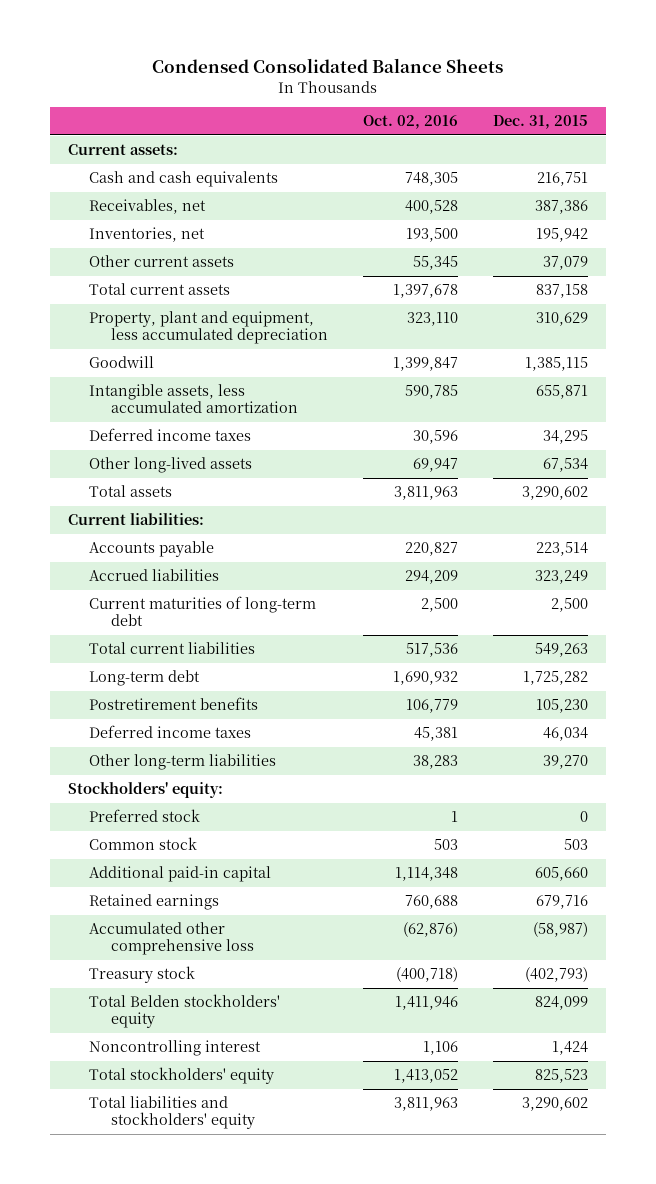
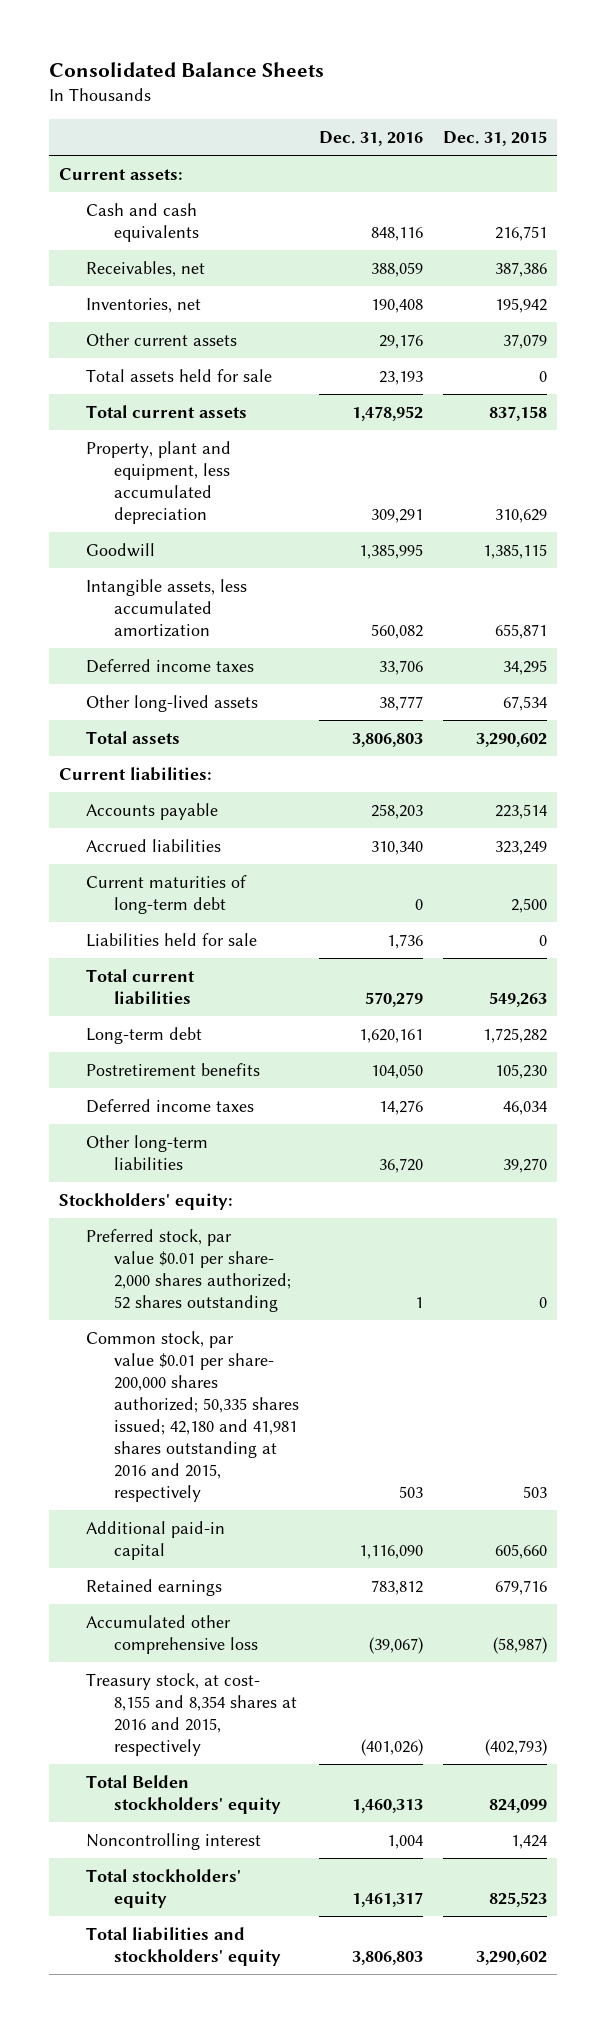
- Condensed Consolidated Balance Sheets
+ Consolidated Balance Sheets
- | Oct. 02, 2016 | Dec. 31, 2015
+ | Dec. 31, 2016 | Dec. 31, 2015
+ Total assets held for sale | 23,193 | 0
+ Liabilities held for sale | 1,736 | 0
- Preferred stock | 1 | 0
- Common stock | 503 | 503
+ Preferred stock, par value $0.01 per share- 2,000 shares authorized; 52 shares outstanding | 1 | 0
+ Common stock, par value $0.01 per share- 200,000 shares authorized; 50,335 shares issued; 42,180 and 41,981 shares outstanding at 2016 and 2015, respectively | 503 | 503
- Treasury stock | (400,718) | (402,793)
+ Treasury stock, at cost- 8,155 and 8,354 shares at 2016 and 2015, respectively | (401,026) | (402,793)

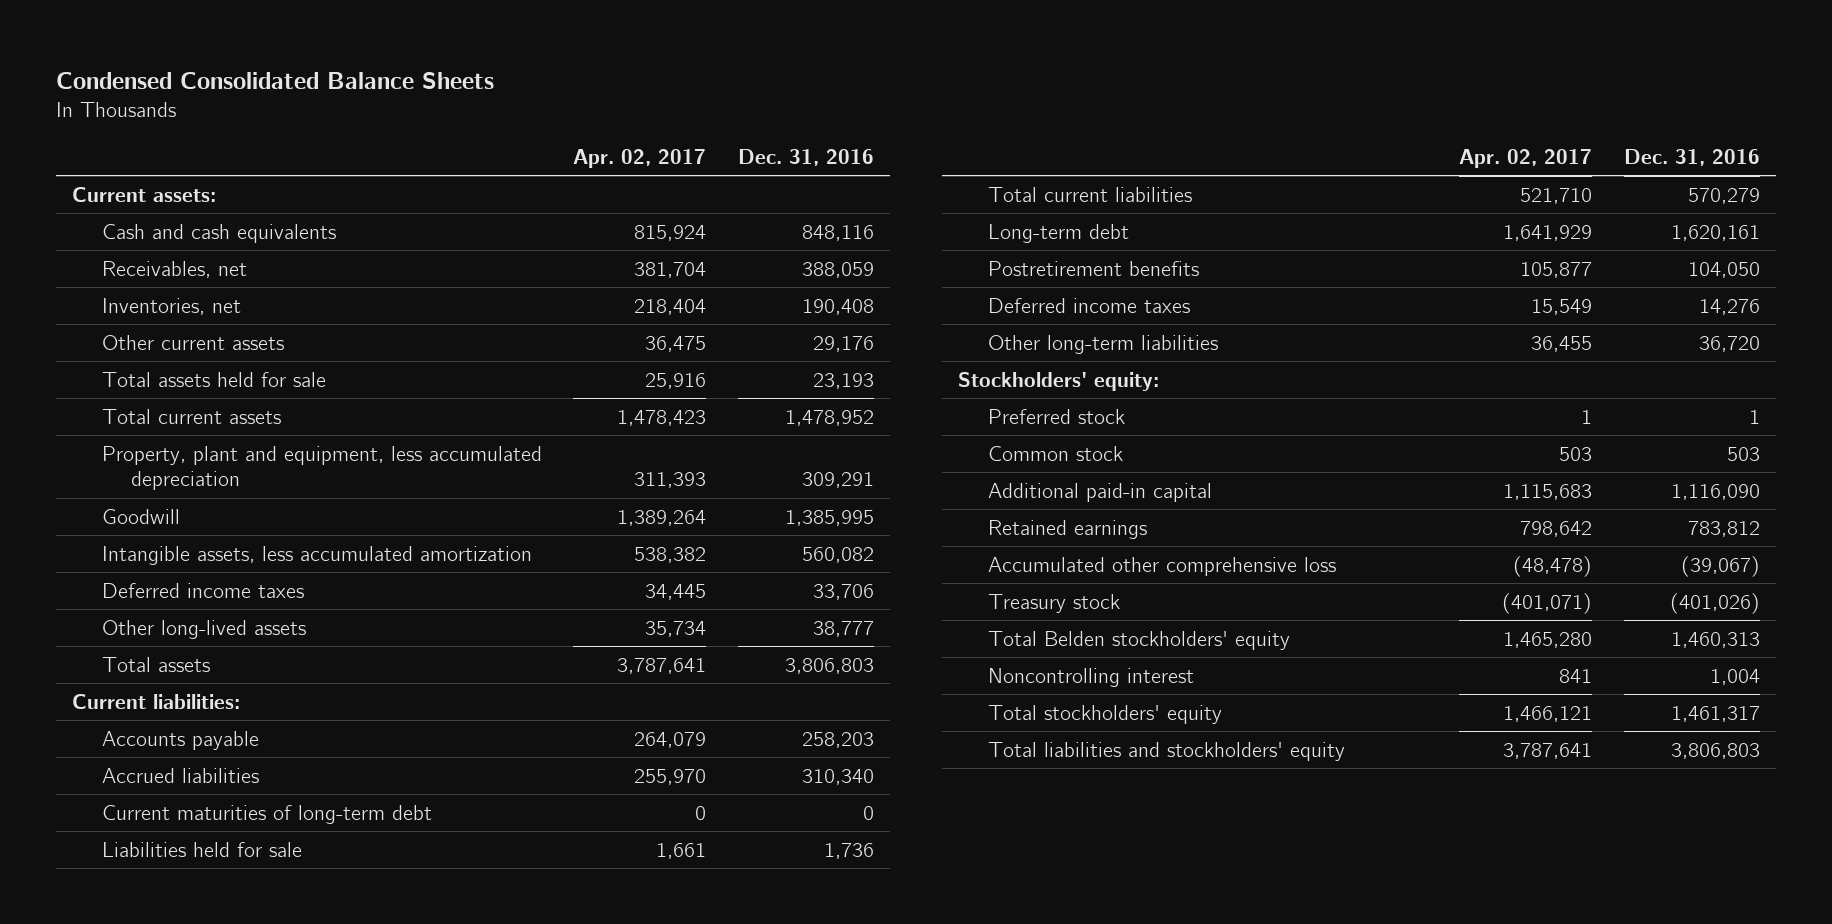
- Consolidated Balance Sheets
+ Condensed Consolidated Balance Sheets
- | Dec. 31, 2016 | Dec. 31, 2015
+ | Apr. 02, 2017 | Dec. 31, 2016
- Preferred stock, par value $0.01 per share- 2,000 shares authorized; 52 shares outstanding | 1 | 0
- Common stock, par value $0.01 per share- 200,000 shares authorized; 50,335 shares issued; 42,180 and 41,981 shares outstanding at 2016 and 2015, respectively | 503 | 503
+ Preferred stock | 1 | 1
+ Common stock | 503 | 503
- Treasury stock, at cost- 8,155 and 8,354 shares at 2016 and 2015, respectively | (401,026) | (402,793)
+ Treasury stock | (401,071) | (401,026)

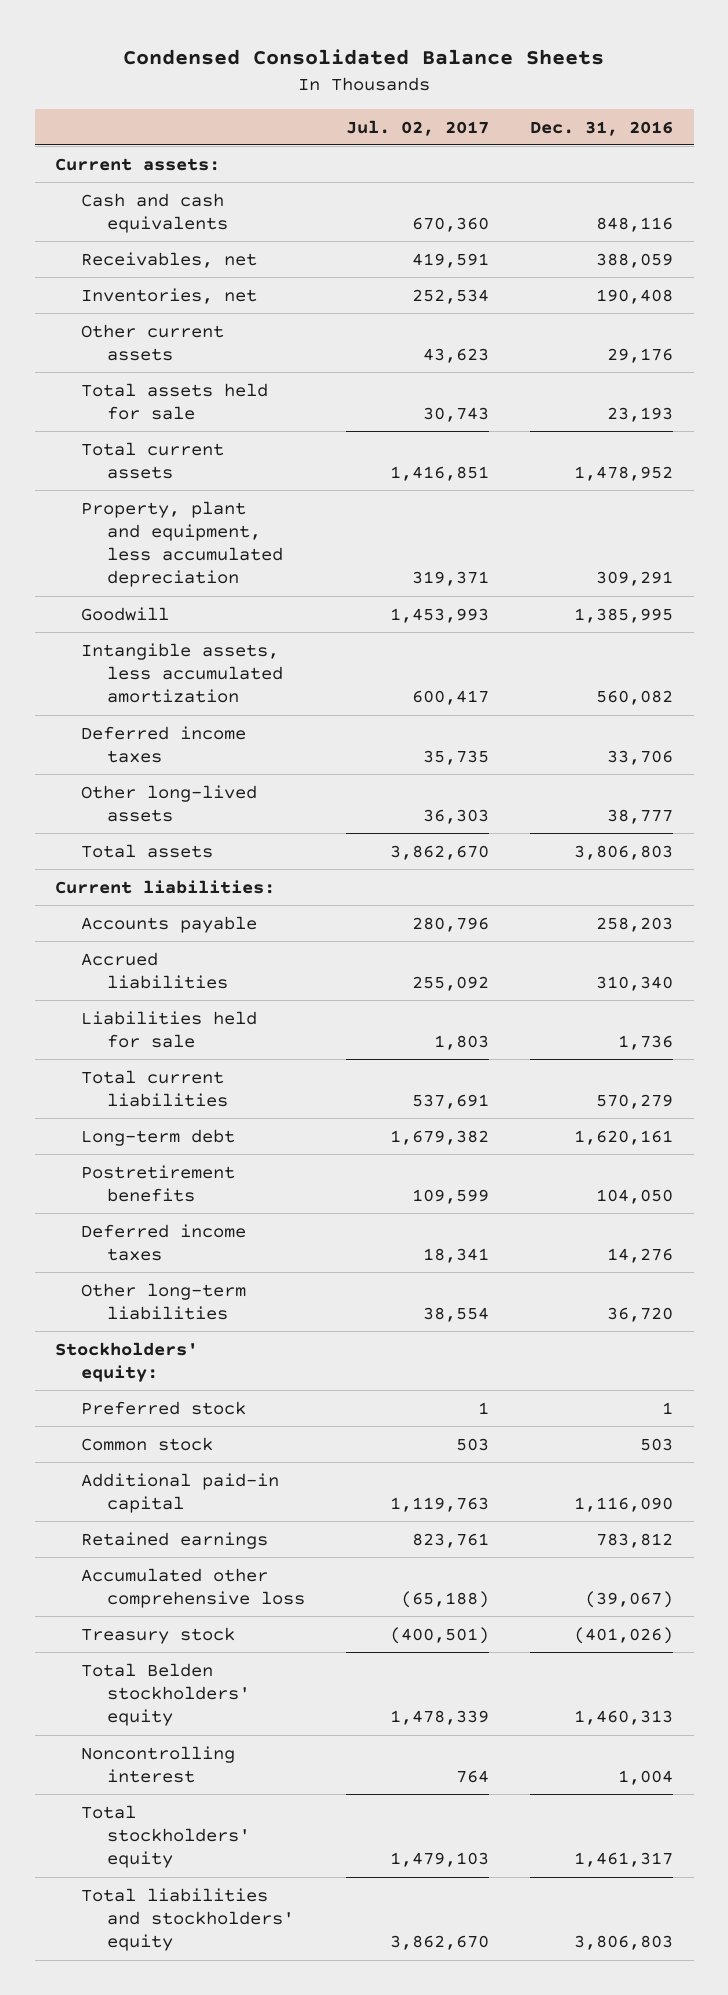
- | Apr. 02, 2017 | Dec. 31, 2016
+ | Jul. 02, 2017 | Dec. 31, 2016
- Current maturities of long-term debt | 0 | 0

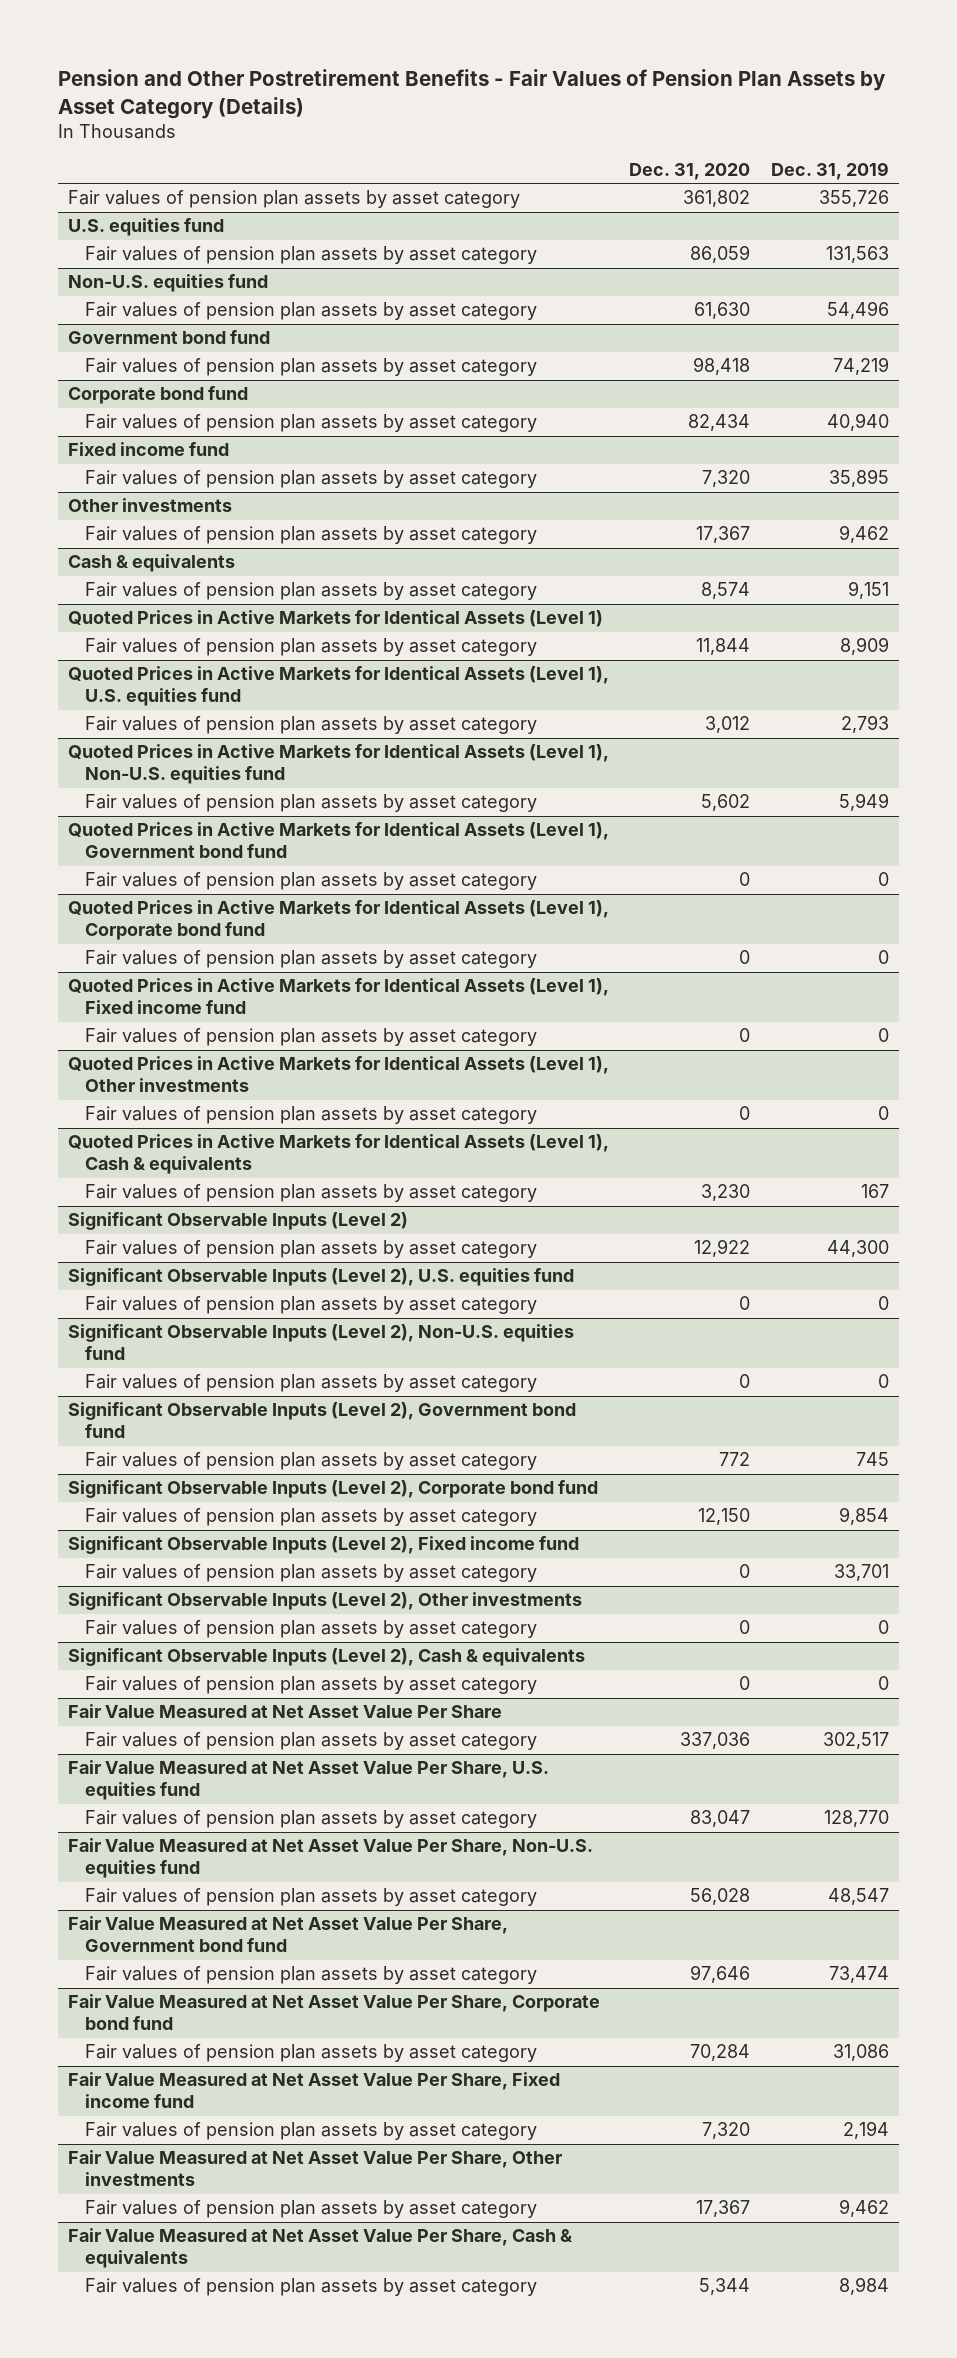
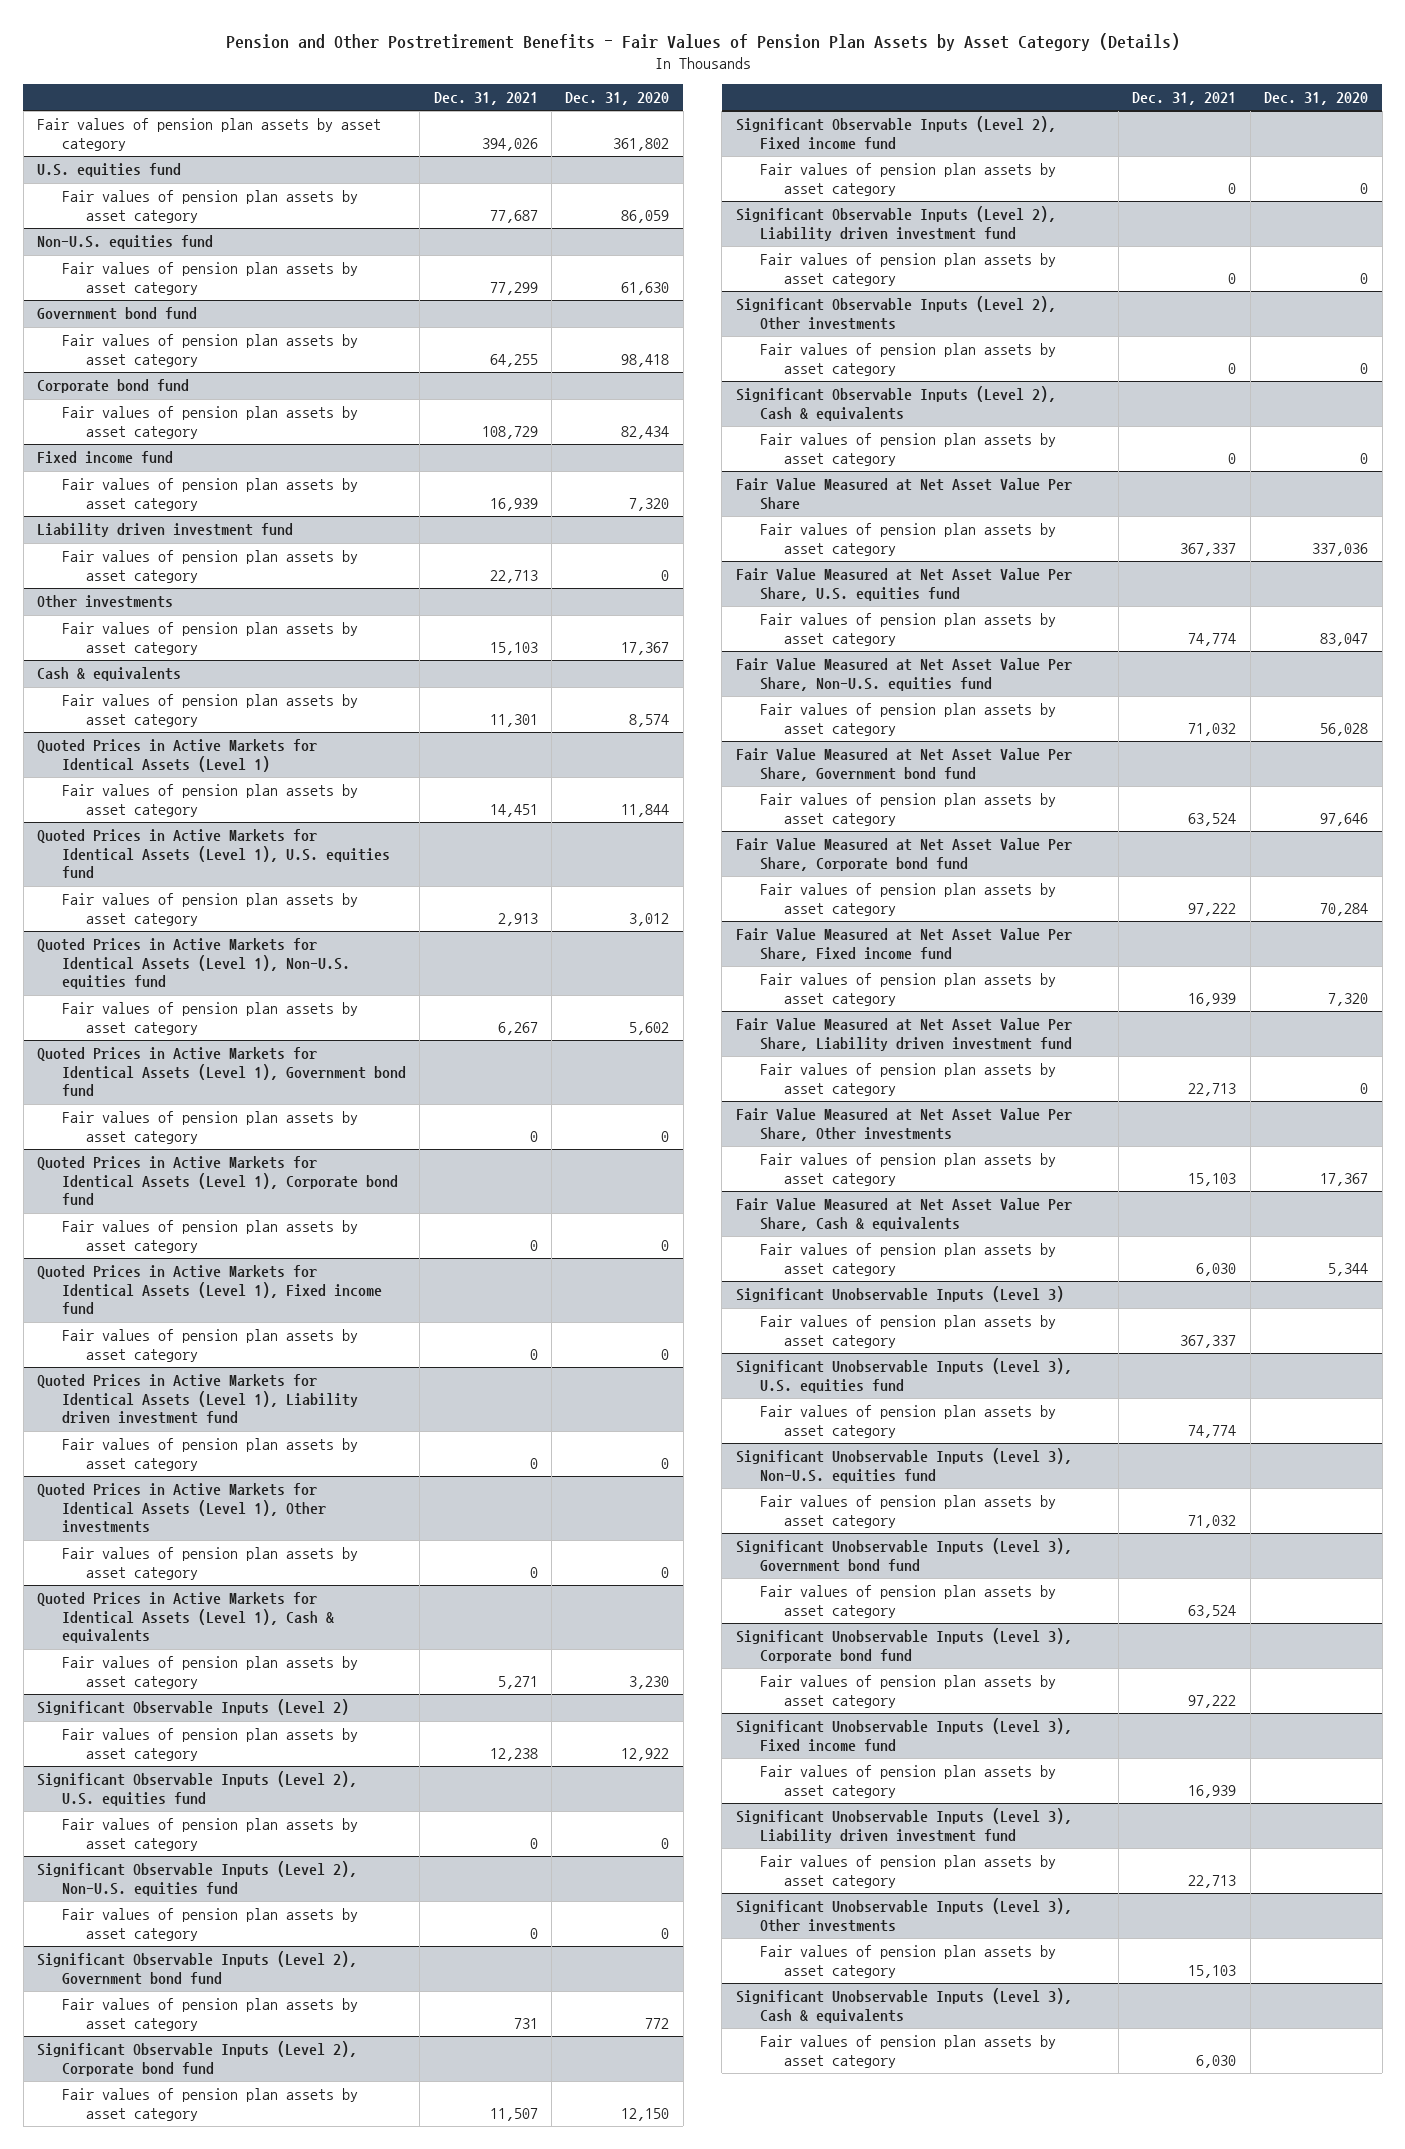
- | Dec. 31, 2020 | Dec. 31, 2019
+ | Dec. 31, 2021 | Dec. 31, 2020
+ Liability driven investment fund
+ Fair values of pension plan assets by asset category | 22,713 | 0
+ Quoted Prices in Active Markets for Identical Assets (Level 1), Liability driven investment fund
+ Fair values of pension plan assets by asset category | 0 | 0
+ Significant Observable Inputs (Level 2), Liability driven investment fund
+ Fair values of pension plan assets by asset category | 0 | 0
+ Fair Value Measured at Net Asset Value Per Share, Liability driven investment fund
+ Fair values of pension plan assets by asset category | 22,713 | 0
+ Significant Unobservable Inputs (Level 3)
+ Fair values of pension plan assets by asset category | 367,337 |
+ Significant Unobservable Inputs (Level 3), U.S. equities fund
+ Fair values of pension plan assets by asset category | 74,774 |
+ Significant Unobservable Inputs (Level 3), Non-U.S. equities fund
+ Fair values of pension plan assets by asset category | 71,032 |
+ Significant Unobservable Inputs (Level 3), Government bond fund
+ Fair values of pension plan assets by asset category | 63,524 |
+ Significant Unobservable Inputs (Level 3), Corporate bond fund
+ Fair values of pension plan assets by asset category | 97,222 |
+ Significant Unobservable Inputs (Level 3), Fixed income fund
+ Fair values of pension plan assets by asset category | 16,939 |
+ Significant Unobservable Inputs (Level 3), Liability driven investment fund
+ Fair values of pension plan assets by asset category | 22,713 |
+ Significant Unobservable Inputs (Level 3), Other investments
+ Fair values of pension plan assets by asset category | 15,103 |
+ Significant Unobservable Inputs (Level 3), Cash & equivalents
+ Fair values of pension plan assets by asset category | 6,030 |

